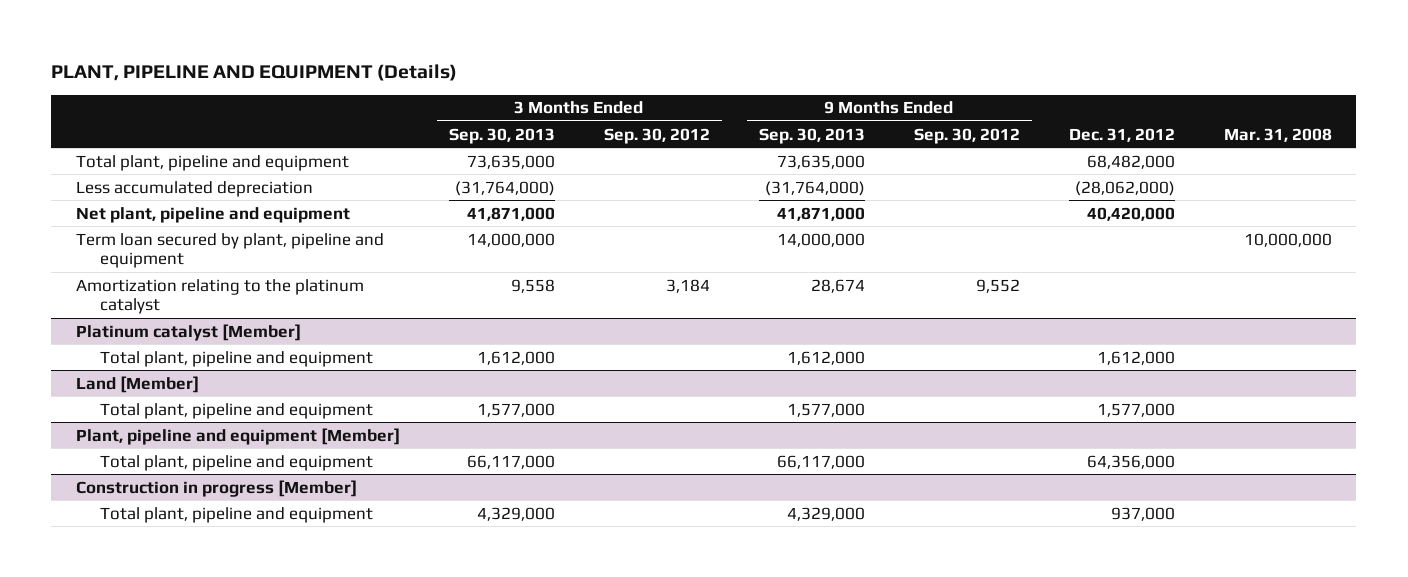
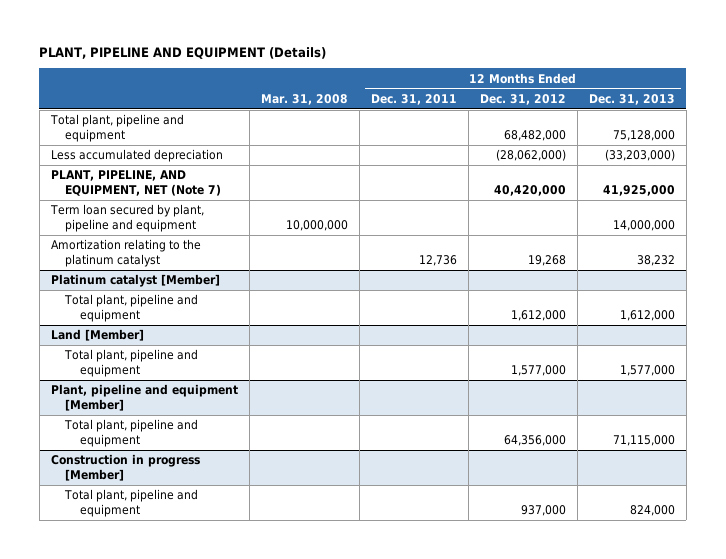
- | 3 Months Ended Sep. 30, 2013 | 3 Months Ended Sep. 30, 2012 | 9 Months Ended Sep. 30, 2013 | 9 Months Ended Sep. 30, 2012 | Dec. 31, 2012 | Mar. 31, 2008
+ | Mar. 31, 2008 | 12 Months Ended Dec. 31, 2011 | 12 Months Ended Dec. 31, 2012 | 12 Months Ended Dec. 31, 2013
- Net plant, pipeline and equipment | 41,871,000 | | 41,871,000 | | 40,420,000 |
+ PLANT, PIPELINE, AND EQUIPMENT, NET (Note 7) | | | 40,420,000 | 41,925,000

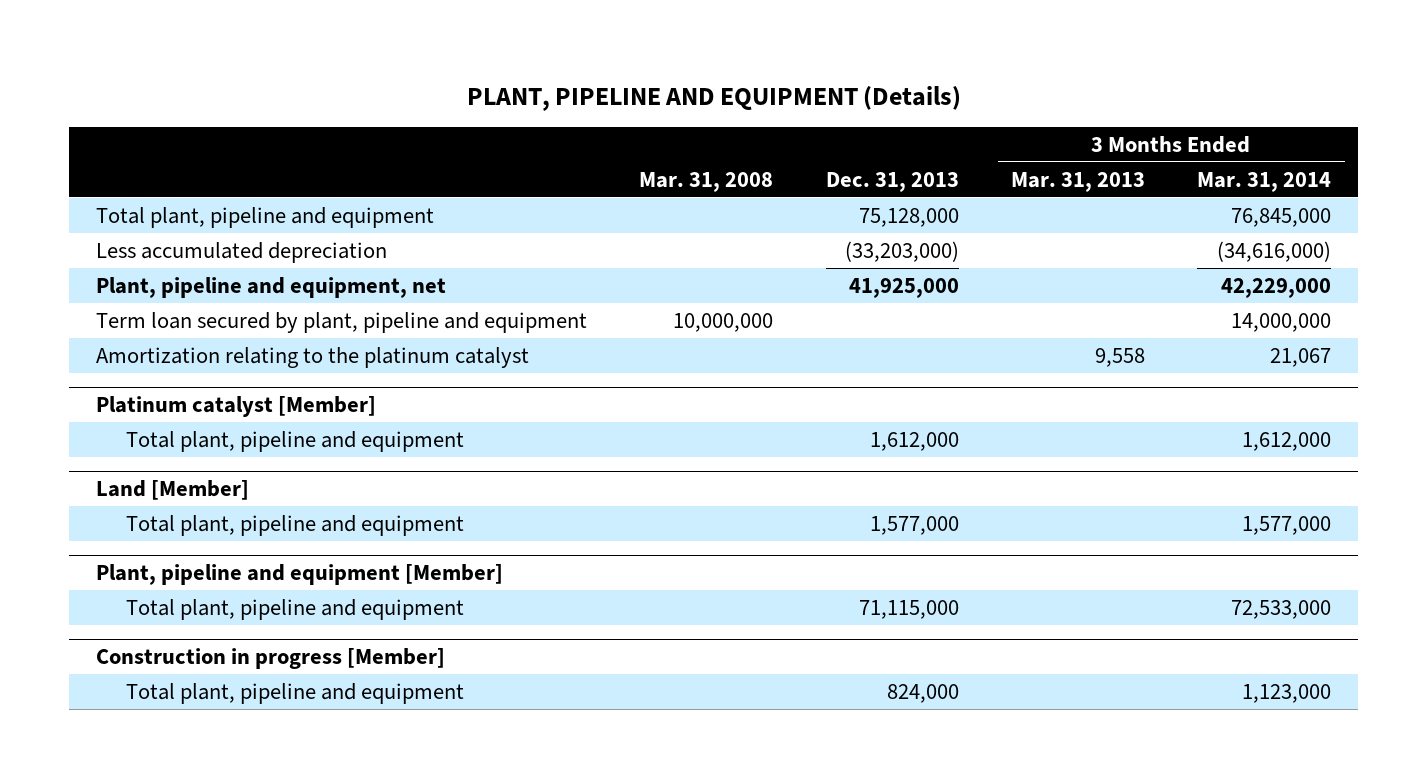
- | Mar. 31, 2008 | 12 Months Ended Dec. 31, 2011 | 12 Months Ended Dec. 31, 2012 | 12 Months Ended Dec. 31, 2013
+ | Mar. 31, 2008 | Dec. 31, 2013 | 3 Months Ended Mar. 31, 2013 | 3 Months Ended Mar. 31, 2014
- PLANT, PIPELINE, AND EQUIPMENT, NET (Note 7) | | | 40,420,000 | 41,925,000
+ Plant, pipeline and equipment, net | | 41,925,000 | | 42,229,000

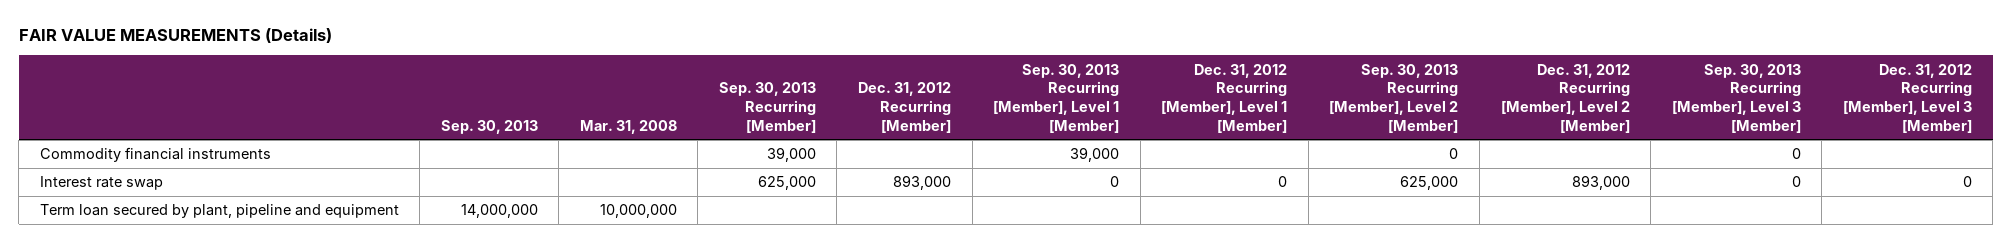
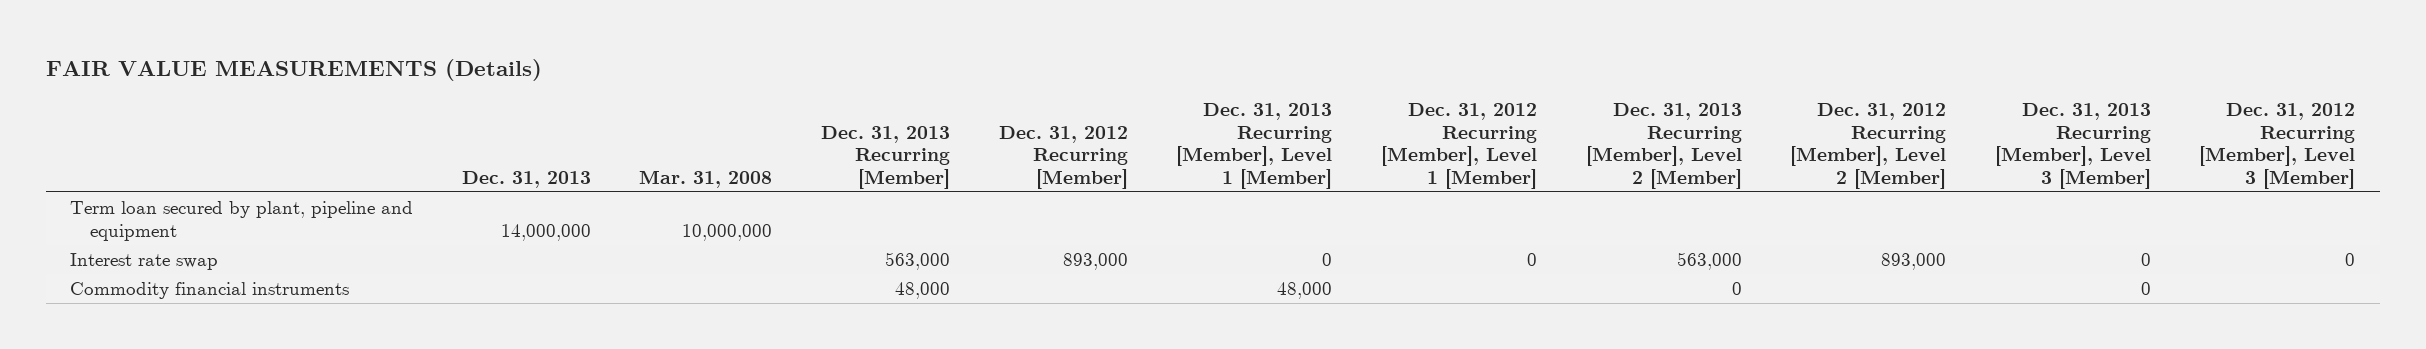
- | Sep. 30, 2013 | Mar. 31, 2008 | Sep. 30, 2013 Recurring [Member] | Dec. 31, 2012 Recurring [Member] | Sep. 30, 2013 Recurring [Member], Level 1 [Member] | Dec. 31, 2012 Recurring [Member], Level 1 [Member] | Sep. 30, 2013 Recurring [Member], Level 2 [Member] | Dec. 31, 2012 Recurring [Member], Level 2 [Member] | Sep. 30, 2013 Recurring [Member], Level 3 [Member] | Dec. 31, 2012 Recurring [Member], Level 3 [Member]
+ | Dec. 31, 2013 | Mar. 31, 2008 | Dec. 31, 2013 Recurring [Member] | Dec. 31, 2012 Recurring [Member] | Dec. 31, 2013 Recurring [Member], Level 1 [Member] | Dec. 31, 2012 Recurring [Member], Level 1 [Member] | Dec. 31, 2013 Recurring [Member], Level 2 [Member] | Dec. 31, 2012 Recurring [Member], Level 2 [Member] | Dec. 31, 2013 Recurring [Member], Level 3 [Member] | Dec. 31, 2012 Recurring [Member], Level 3 [Member]
moved down: Interest rate swap | | | 563,000 | 893,000 | 0 | 0 | 563,000 | 893,000 | 0 | 0
moved down: Commodity financial instruments | | | 48,000 | | 48,000 | | 0 | | 0 |

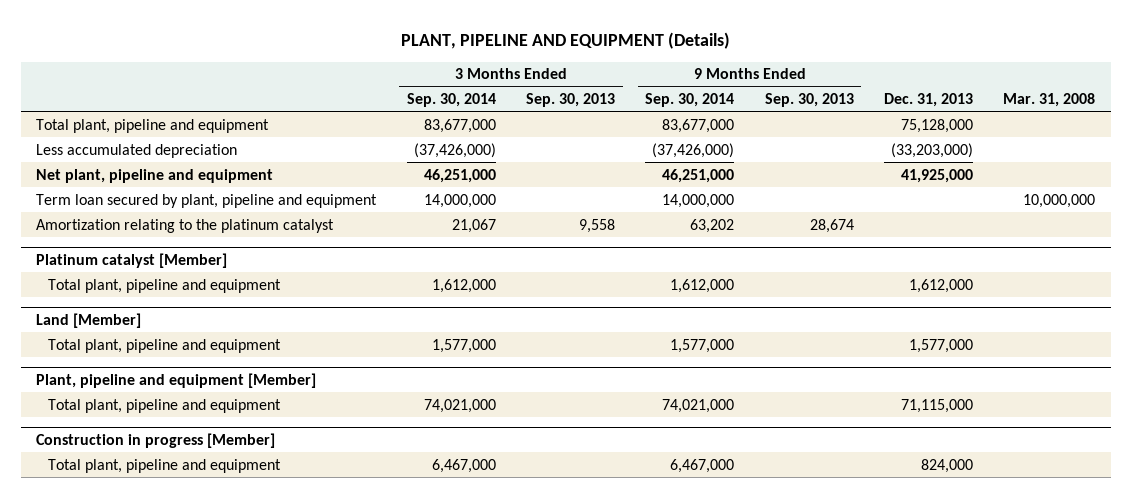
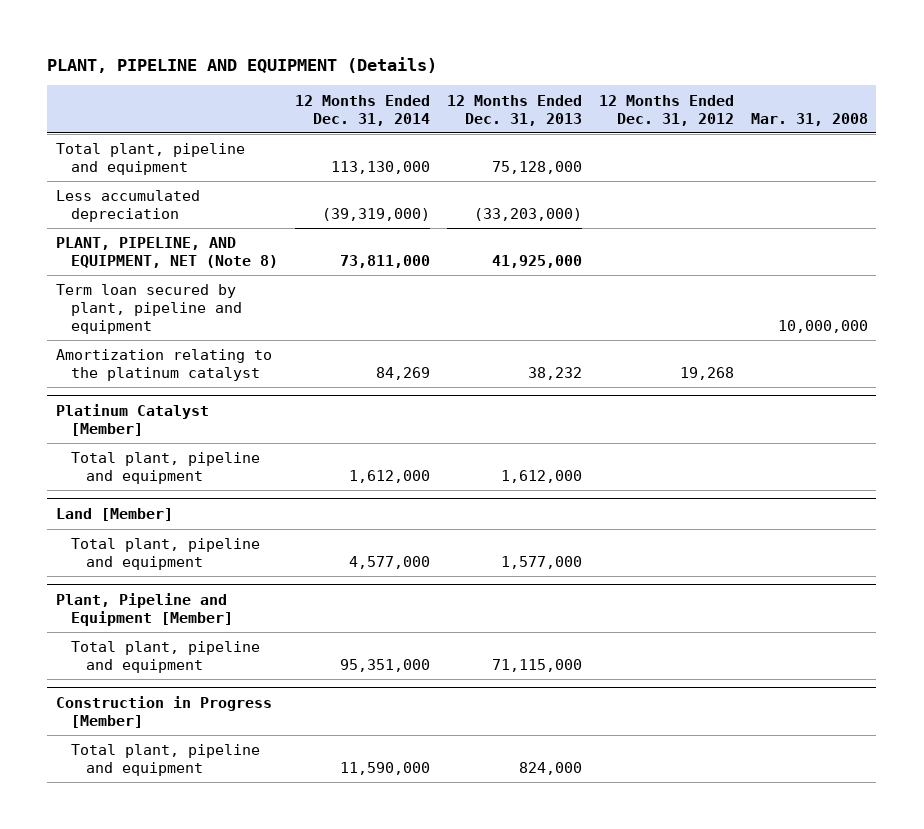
- | 3 Months Ended Sep. 30, 2014 | 3 Months Ended Sep. 30, 2013 | 9 Months Ended Sep. 30, 2014 | 9 Months Ended Sep. 30, 2013 | Dec. 31, 2013 | Mar. 31, 2008
+ | 12 Months Ended Dec. 31, 2014 | 12 Months Ended Dec. 31, 2013 | 12 Months Ended Dec. 31, 2012 | Mar. 31, 2008
- Net plant, pipeline and equipment | 46,251,000 | | 46,251,000 | | 41,925,000 |
+ PLANT, PIPELINE, AND EQUIPMENT, NET (Note 8) | 73,811,000 | 41,925,000 | |
- Platinum catalyst [Member]
+ Platinum Catalyst [Member]
- Plant, pipeline and equipment [Member]
+ Plant, Pipeline and Equipment [Member]
- Construction in progress [Member]
+ Construction in Progress [Member]

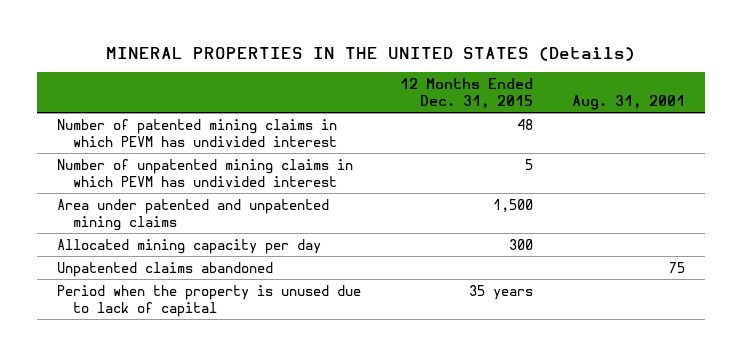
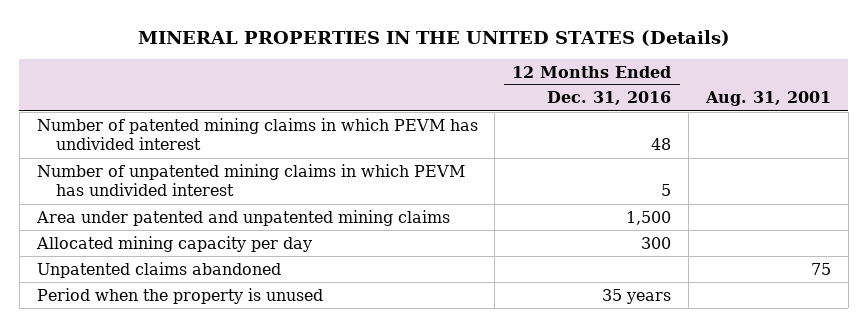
- | 12 Months Ended Dec. 31, 2015 | Aug. 31, 2001
+ | 12 Months Ended Dec. 31, 2016 | Aug. 31, 2001
- Period when the property is unused due to lack of capital | 35 years |
+ Period when the property is unused | 35 years |

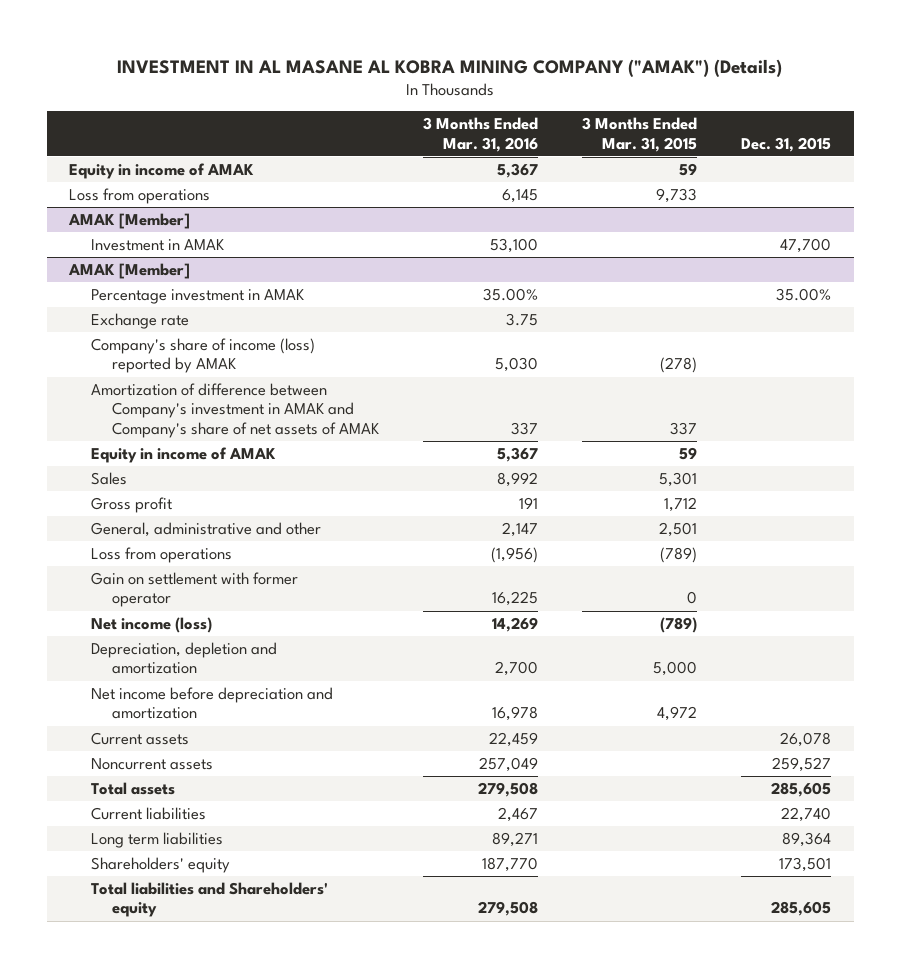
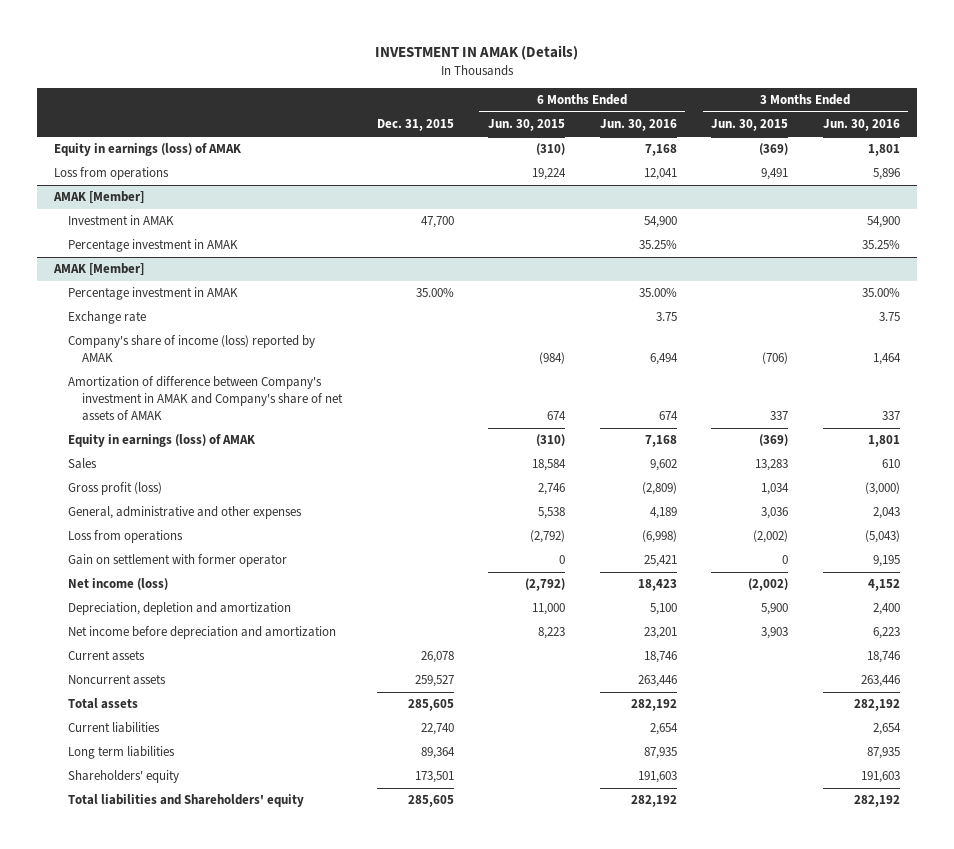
- INVESTMENT IN AL MASANE AL KOBRA MINING COMPANY ("AMAK") (Details)
+ INVESTMENT IN AMAK (Details)
- | 3 Months Ended Mar. 31, 2016 | 3 Months Ended Mar. 31, 2015 | Dec. 31, 2015
+ | Dec. 31, 2015 | 6 Months Ended Jun. 30, 2015 | 6 Months Ended Jun. 30, 2016 | 3 Months Ended Jun. 30, 2015 | 3 Months Ended Jun. 30, 2016
- Equity in income of AMAK | 5,367 | 59 |
+ Equity in earnings (loss) of AMAK | | (310) | 7,168 | (369) | 1,801
@ AMAK [Member]
+ Percentage investment in AMAK | | | 35.25% | | 35.25%
- Equity in income of AMAK | 5,367 | 59 |
+ Equity in earnings (loss) of AMAK | | (310) | 7,168 | (369) | 1,801
- Gross profit | 191 | 1,712 |
- General, administrative and other | 2,147 | 2,501 |
+ Gross profit (loss) | | 2,746 | (2,809) | 1,034 | (3,000)
+ General, administrative and other expenses | | 5,538 | 4,189 | 3,036 | 2,043

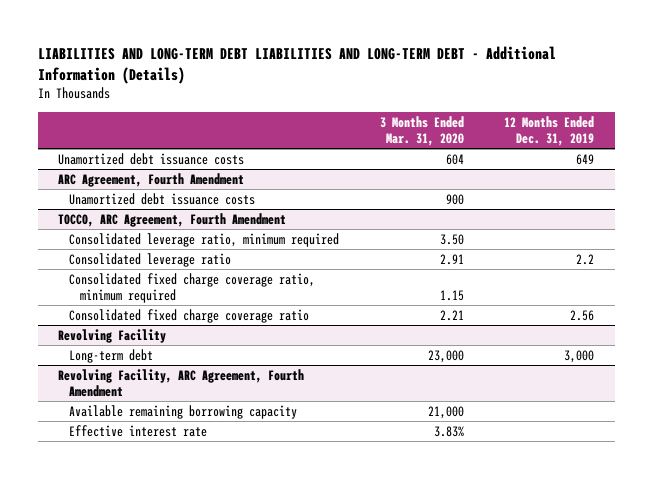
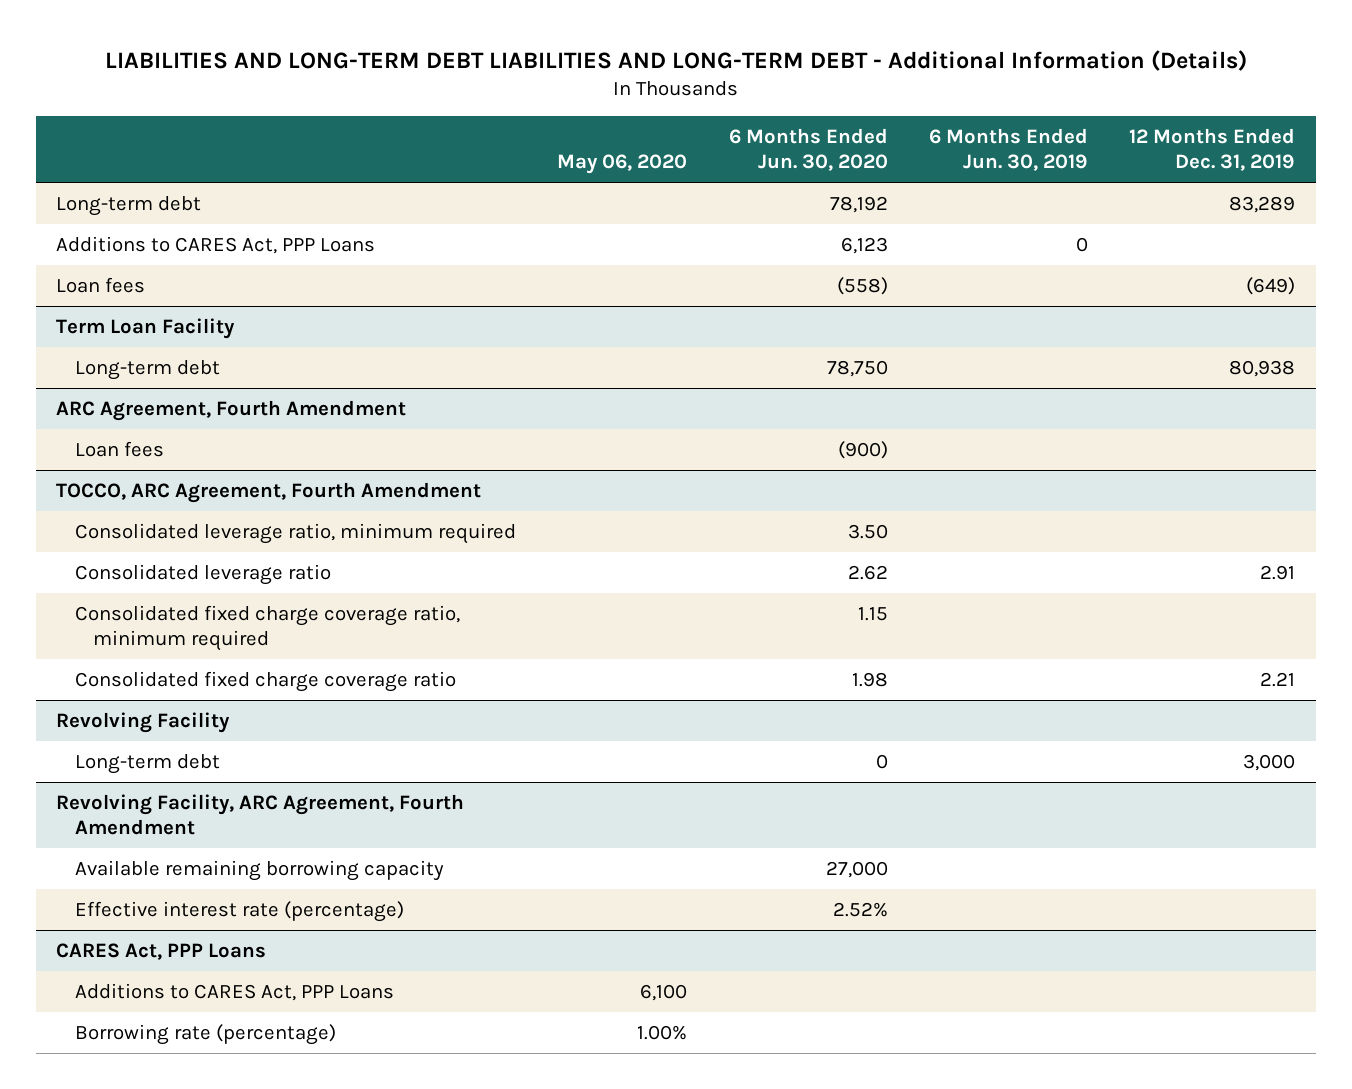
- | 3 Months Ended Mar. 31, 2020 | 12 Months Ended Dec. 31, 2019
+ | May 06, 2020 | 6 Months Ended Jun. 30, 2020 | 6 Months Ended Jun. 30, 2019 | 12 Months Ended Dec. 31, 2019
- Unamortized debt issuance costs | 604 | 649
+ Long-term debt | | 78,192 | | 83,289
+ Additions to CARES Act, PPP Loans | | 6,123 | 0 |
+ Loan fees | | (558) | | (649)
+ Term Loan Facility
+ Long-term debt | | 78,750 | | 80,938
@ ARC Agreement, Fourth Amendment
- Unamortized debt issuance costs | 900 |
+ Loan fees | | (900) | |
@ TOCCO, ARC Agreement, Fourth Amendment
- Consolidated leverage ratio | 2.91 | 2.2
+ Consolidated leverage ratio | | 2.62 | | 2.91
- Consolidated fixed charge coverage ratio | 2.21 | 2.56
+ Consolidated fixed charge coverage ratio | | 1.98 | | 2.21
@ Revolving Facility, ARC Agreement, Fourth Amendment
- Effective interest rate | 3.83% |
+ Effective interest rate (percentage) | | 2.52% | |
+ CARES Act, PPP Loans
+ Additions to CARES Act, PPP Loans | 6,100 | | |
+ Borrowing rate (percentage) | 1.00% | | |

